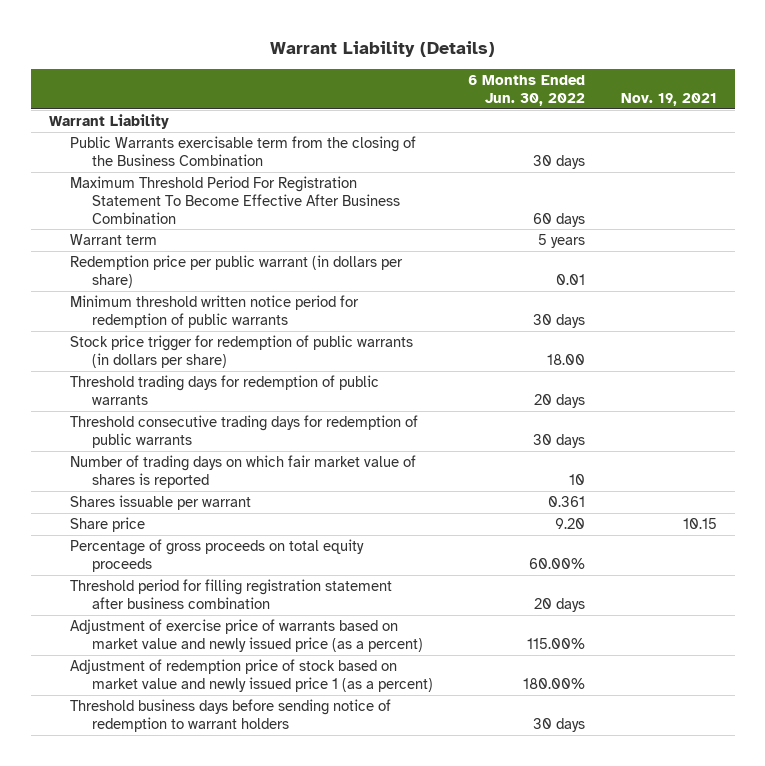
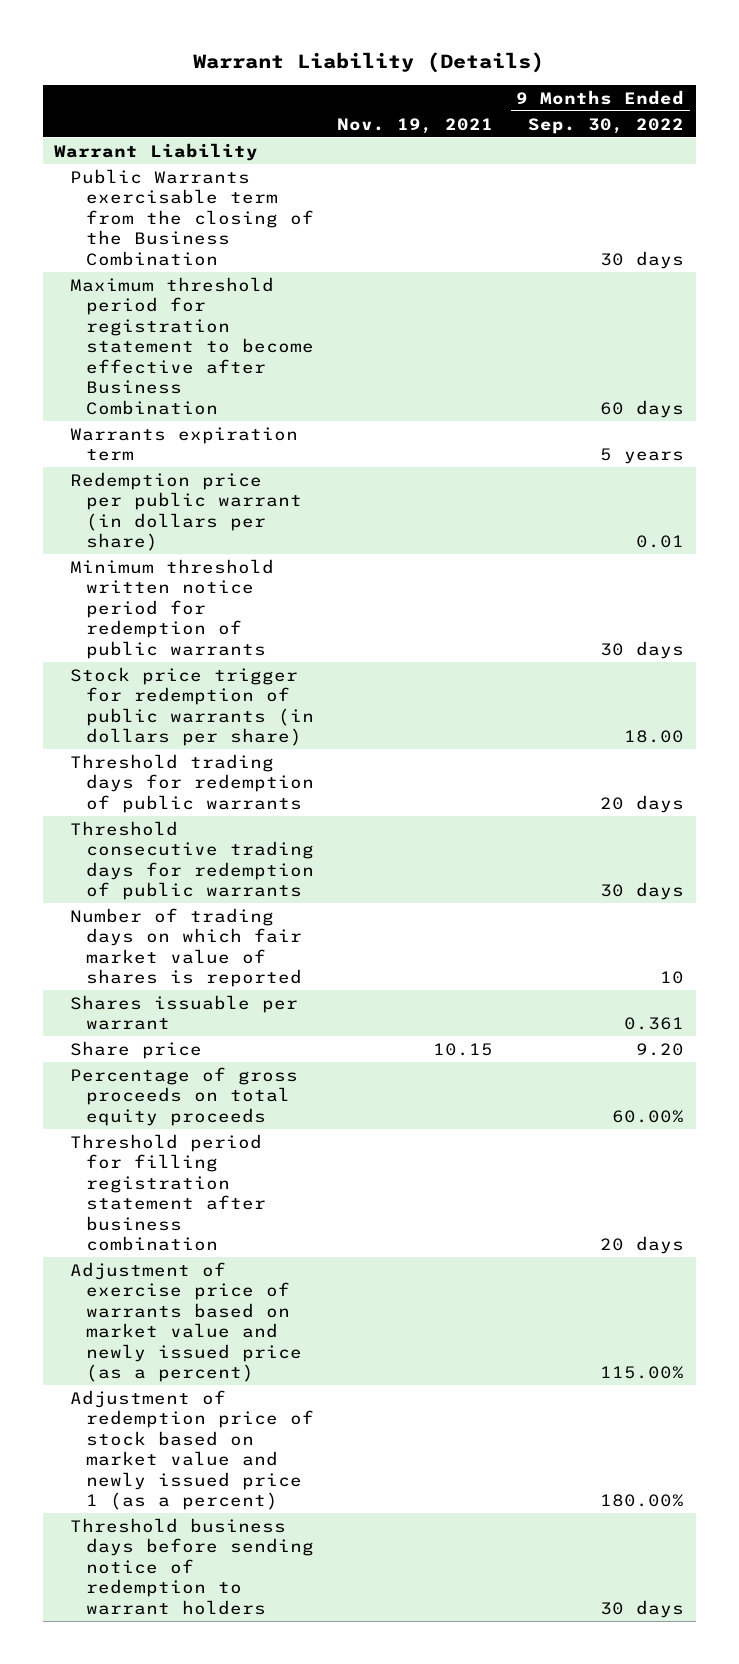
- | 6 Months Ended Jun. 30, 2022 | Nov. 19, 2021
+ | Nov. 19, 2021 | 9 Months Ended Sep. 30, 2022
- Maximum Threshold Period For Registration Statement To Become Effective After Business Combination | 60 days |
- Warrant term | 5 years |
+ Maximum threshold period for registration statement to become effective after Business Combination | | 60 days
+ Warrants expiration term | | 5 years

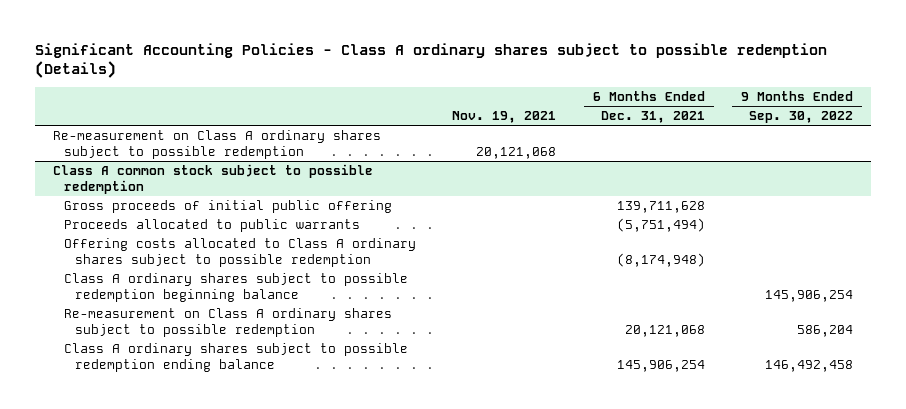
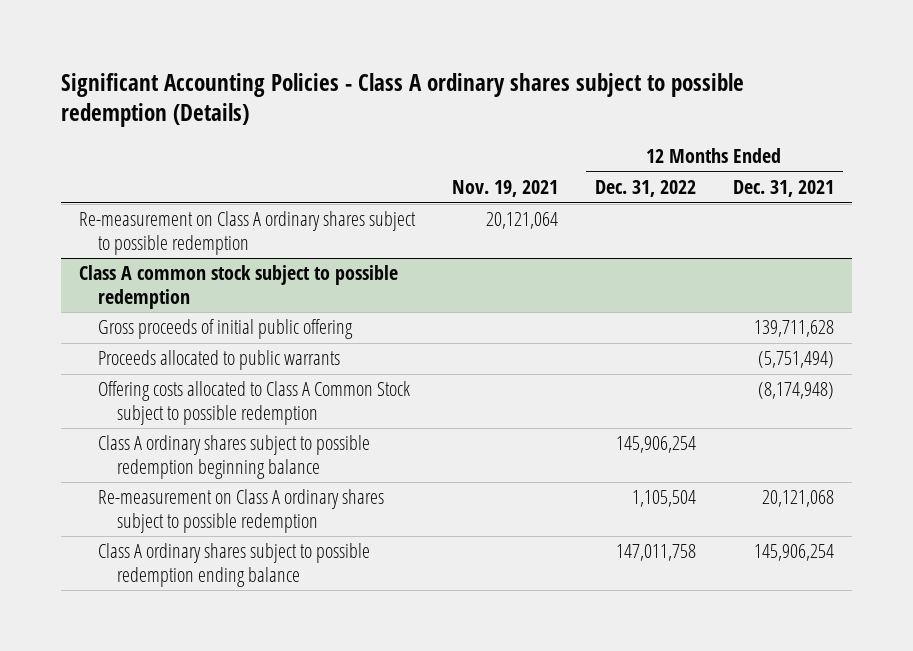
- | Nov. 19, 2021 | 6 Months Ended Dec. 31, 2021 | 9 Months Ended Sep. 30, 2022
+ | Nov. 19, 2021 | 12 Months Ended Dec. 31, 2022 | 12 Months Ended Dec. 31, 2021
- Re-measurement on Class A ordinary shares subject to possible redemption | 20,121,068 | |
+ Re-measurement on Class A ordinary shares subject to possible redemption | 20,121,064 | |
@ Class A common stock subject to possible redemption
- Offering costs allocated to Class A ordinary shares subject to possible redemption | | (8,174,948) |
+ Offering costs allocated to Class A Common Stock subject to possible redemption | | | (8,174,948)

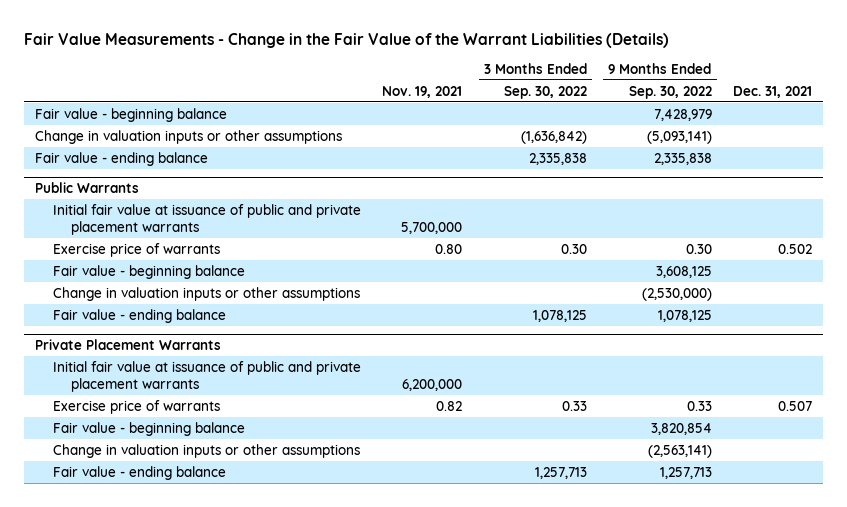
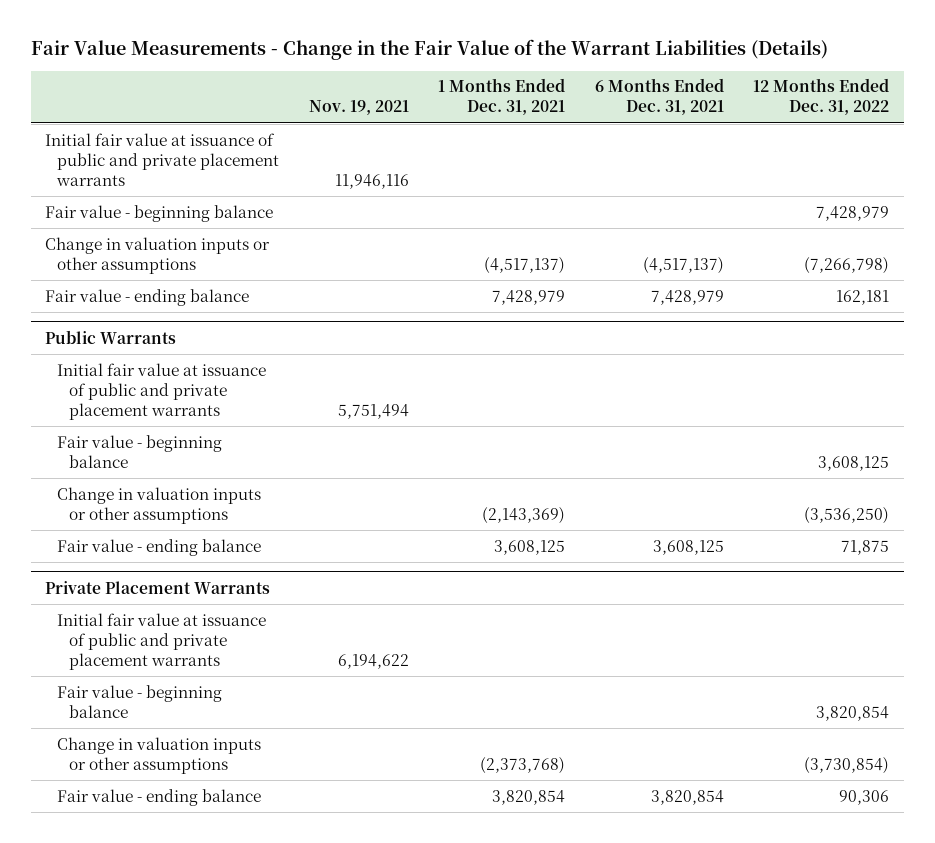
- | Nov. 19, 2021 | 3 Months Ended Sep. 30, 2022 | 9 Months Ended Sep. 30, 2022 | Dec. 31, 2021
+ | Nov. 19, 2021 | 1 Months Ended Dec. 31, 2021 | 6 Months Ended Dec. 31, 2021 | 12 Months Ended Dec. 31, 2022
+ Initial fair value at issuance of public and private placement warrants | 11,946,116 | | |
@ Public Warrants
- Initial fair value at issuance of public and private placement warrants | 5,700,000 | | |
- Exercise price of warrants | 0.80 | 0.30 | 0.30 | 0.502
+ Initial fair value at issuance of public and private placement warrants | 5,751,494 | | |
@ Private Placement Warrants
- Initial fair value at issuance of public and private placement warrants | 6,200,000 | | |
- Exercise price of warrants | 0.82 | 0.33 | 0.33 | 0.507
+ Initial fair value at issuance of public and private placement warrants | 6,194,622 | | |

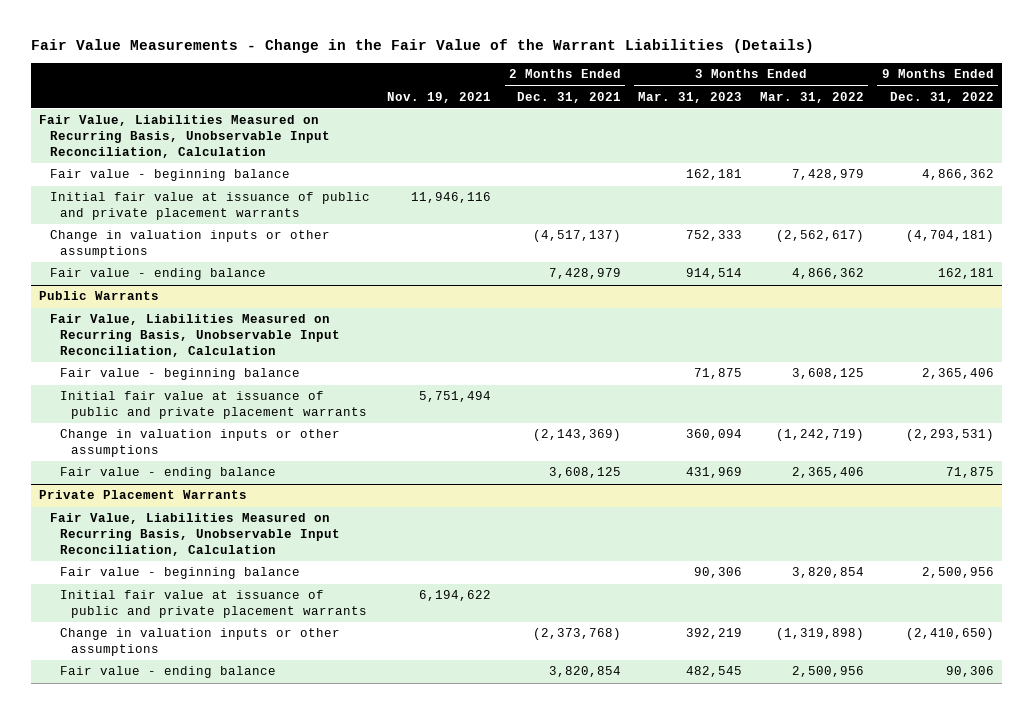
- | Nov. 19, 2021 | 1 Months Ended Dec. 31, 2021 | 6 Months Ended Dec. 31, 2021 | 12 Months Ended Dec. 31, 2022
+ | Nov. 19, 2021 | 2 Months Ended Dec. 31, 2021 | 3 Months Ended Mar. 31, 2023 | 3 Months Ended Mar. 31, 2022 | 9 Months Ended Dec. 31, 2022
+ Fair Value, Liabilities Measured on Recurring Basis, Unobservable Input Reconciliation, Calculation
moved down: Initial fair value at issuance of public and private placement warrants | 11,946,116 | | | |
@ Public Warrants
+ Fair Value, Liabilities Measured on Recurring Basis, Unobservable Input Reconciliation, Calculation
moved down: Initial fair value at issuance of public and private placement warrants | 5,751,494 | | | |
@ Private Placement Warrants
+ Fair Value, Liabilities Measured on Recurring Basis, Unobservable Input Reconciliation, Calculation
moved down: Initial fair value at issuance of public and private placement warrants | 6,194,622 | | | |

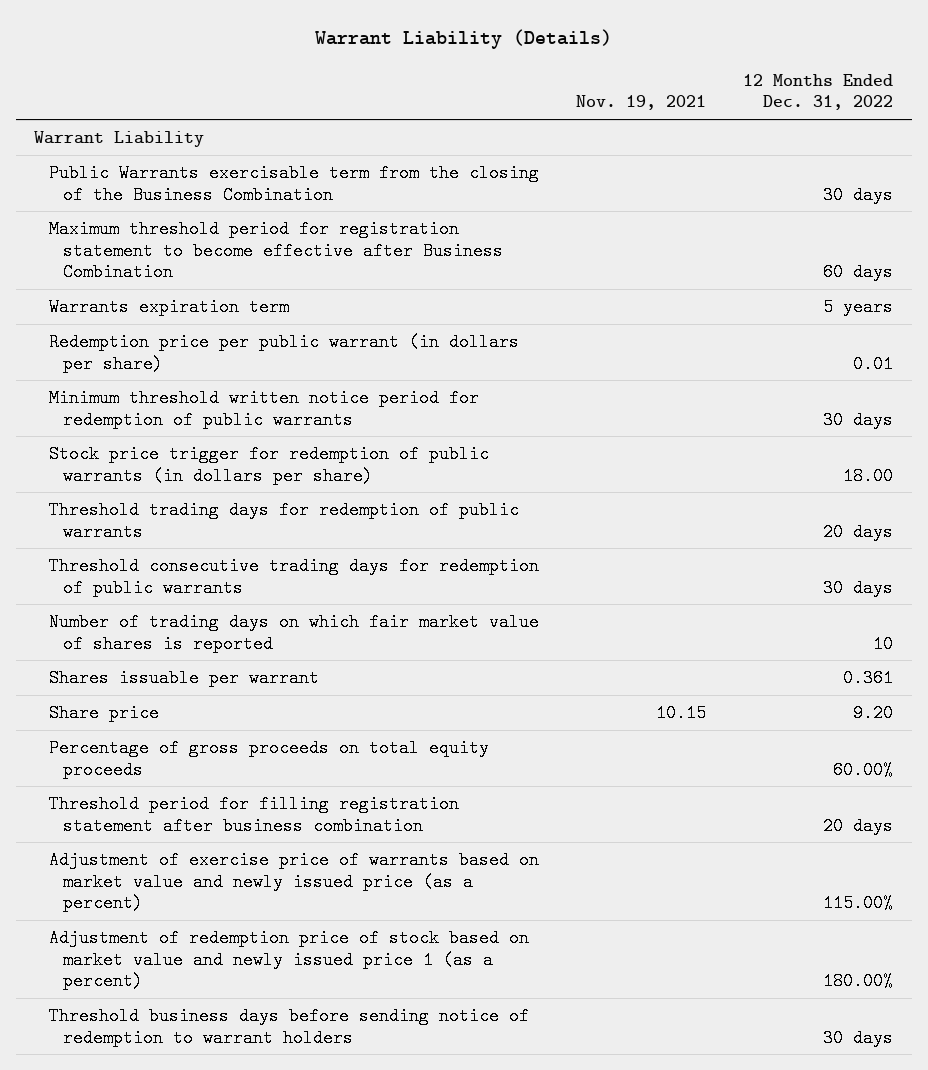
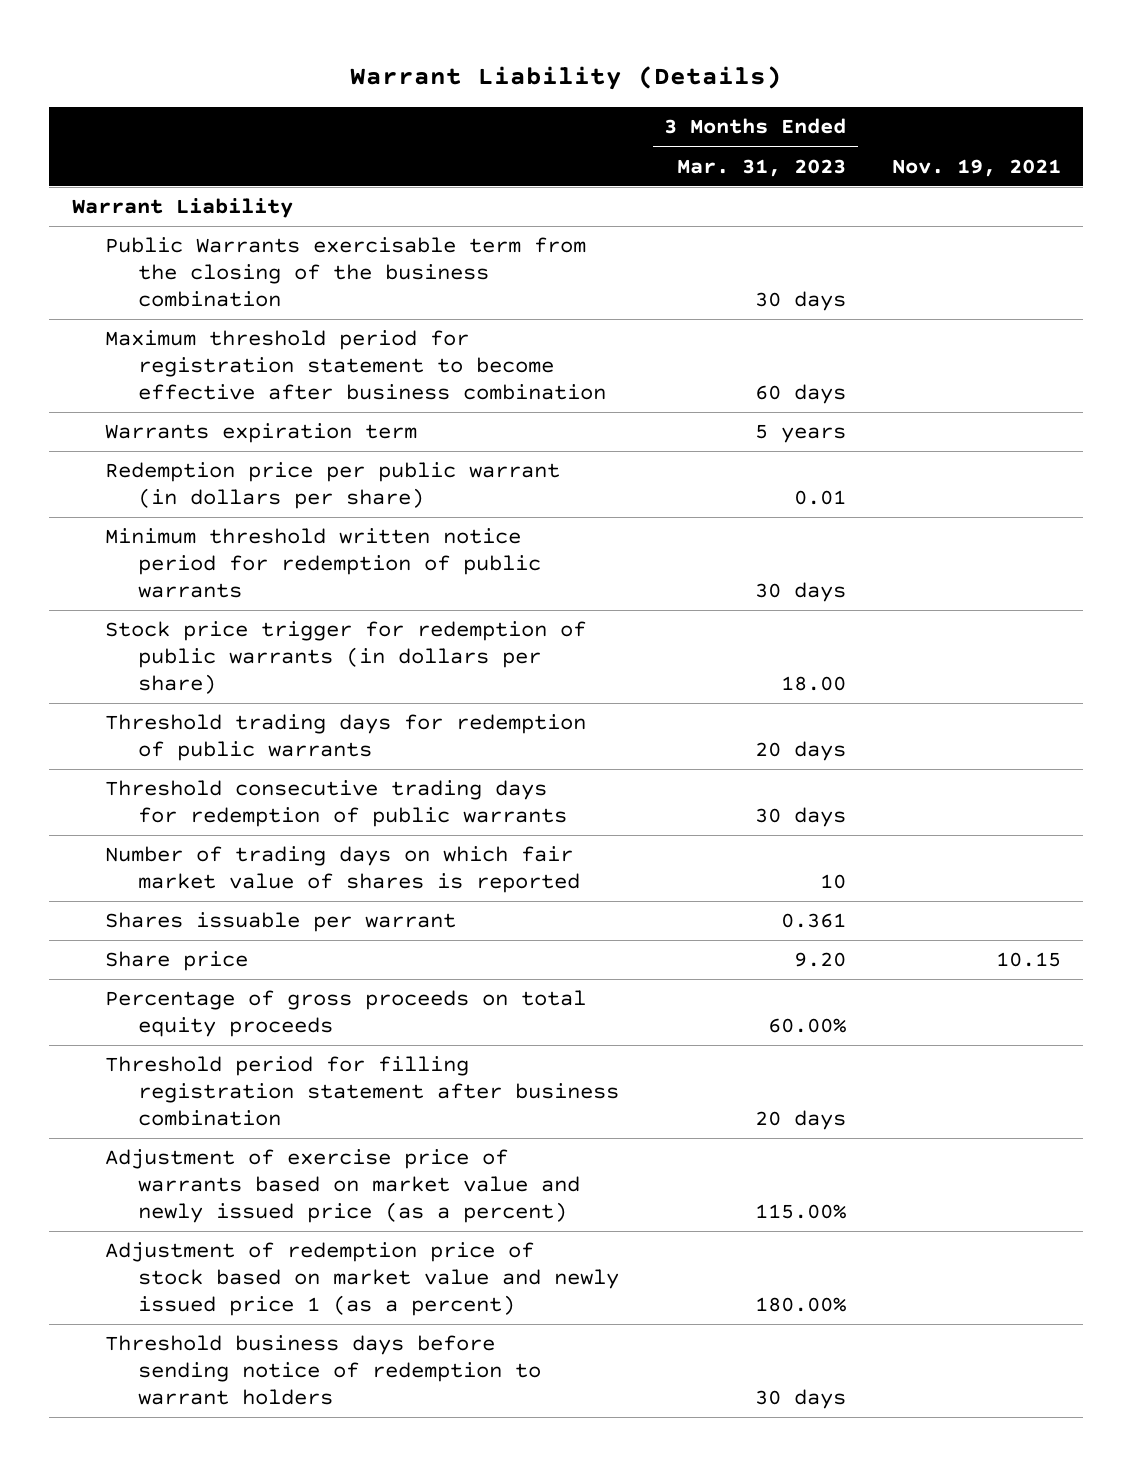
- | Nov. 19, 2021 | 12 Months Ended Dec. 31, 2022
+ | 3 Months Ended Mar. 31, 2023 | Nov. 19, 2021
- Public Warrants exercisable term from the closing of the Business Combination | | 30 days
- Maximum threshold period for registration statement to become effective after Business Combination | | 60 days
+ Public Warrants exercisable term from the closing of the business combination | 30 days |
+ Maximum threshold period for registration statement to become effective after business combination | 60 days |

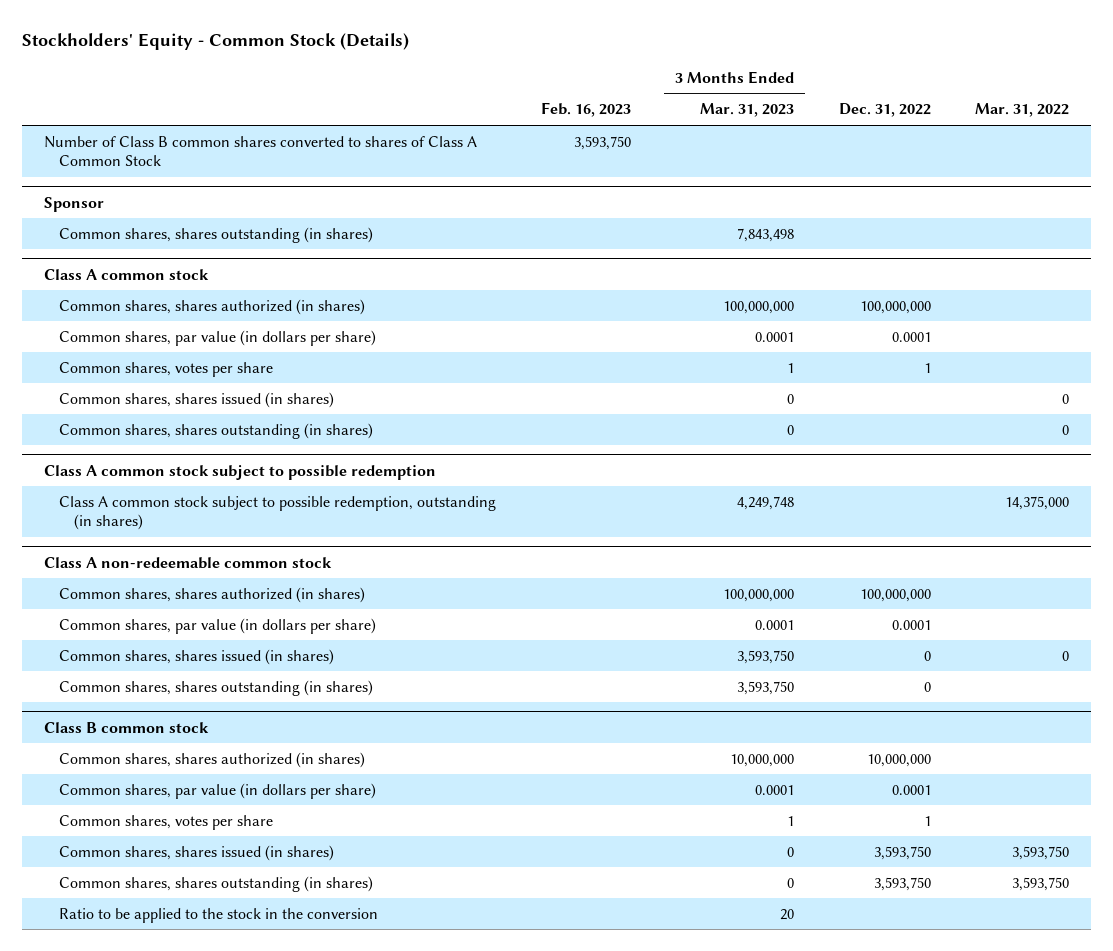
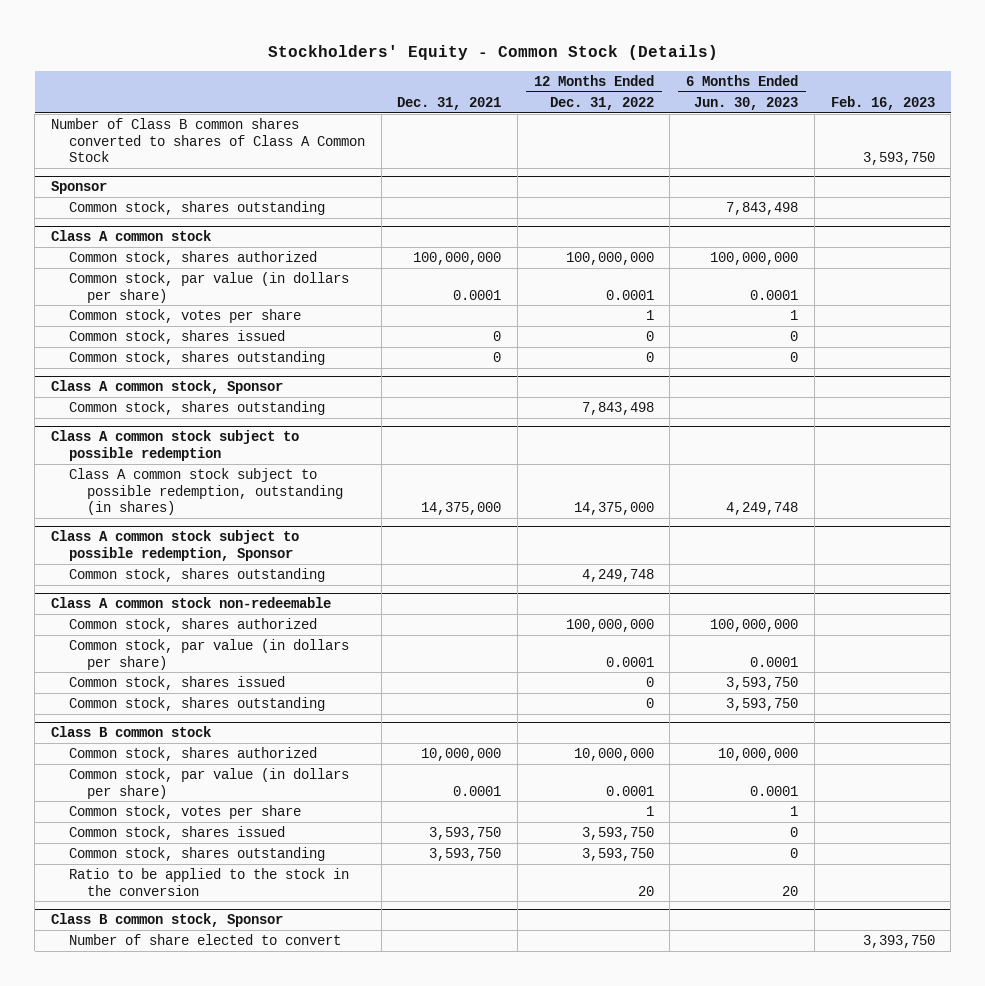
- | Feb. 16, 2023 | 3 Months Ended Mar. 31, 2023 | Dec. 31, 2022 | Mar. 31, 2022
+ | Dec. 31, 2021 | 12 Months Ended Dec. 31, 2022 | 6 Months Ended Jun. 30, 2023 | Feb. 16, 2023
@ Sponsor
- Common shares, shares outstanding (in shares) | | 7,843,498 | |
+ Common stock, shares outstanding | | | 7,843,498 |
@ Class A common stock
- Common shares, shares authorized (in shares) | | 100,000,000 | 100,000,000 |
- Common shares, par value (in dollars per share) | | 0.0001 | 0.0001 |
- Common shares, votes per share | | 1 | 1 |
- Common shares, shares issued (in shares) | | 0 | | 0
- Common shares, shares outstanding (in shares) | | 0 | | 0
+ Common stock, shares authorized | 100,000,000 | 100,000,000 | 100,000,000 |
+ Common stock, par value (in dollars per share) | 0.0001 | 0.0001 | 0.0001 |
+ Common stock, votes per share | | 1 | 1 |
+ Common stock, shares issued | 0 | 0 | 0 |
+ Common stock, shares outstanding | 0 | 0 | 0 |
+ Class A common stock, Sponsor
+ Common stock, shares outstanding | | 7,843,498 | |
- Class A non-redeemable common stock
- Common shares, shares authorized (in shares) | | 100,000,000 | 100,000,000 |
- Common shares, par value (in dollars per share) | | 0.0001 | 0.0001 |
- Common shares, shares issued (in shares) | | 3,593,750 | 0 | 0
- Common shares, shares outstanding (in shares) | | 3,593,750 | 0 |
+ Class A common stock subject to possible redemption, Sponsor
+ Common stock, shares outstanding | | 4,249,748 | |
+ Class A common stock non-redeemable
+ Common stock, shares authorized | | 100,000,000 | 100,000,000 |
+ Common stock, par value (in dollars per share) | | 0.0001 | 0.0001 |
+ Common stock, shares issued | | 0 | 3,593,750 |
+ Common stock, shares outstanding | | 0 | 3,593,750 |
@ Class B common stock
- Common shares, shares authorized (in shares) | | 10,000,000 | 10,000,000 |
- Common shares, par value (in dollars per share) | | 0.0001 | 0.0001 |
- Common shares, votes per share | | 1 | 1 |
- Common shares, shares issued (in shares) | | 0 | 3,593,750 | 3,593,750
- Common shares, shares outstanding (in shares) | | 0 | 3,593,750 | 3,593,750
+ Common stock, shares authorized | 10,000,000 | 10,000,000 | 10,000,000 |
+ Common stock, par value (in dollars per share) | 0.0001 | 0.0001 | 0.0001 |
+ Common stock, votes per share | | 1 | 1 |
+ Common stock, shares issued | 3,593,750 | 3,593,750 | 0 |
+ Common stock, shares outstanding | 3,593,750 | 3,593,750 | 0 |
+ Class B common stock, Sponsor
+ Number of share elected to convert | | | | 3,393,750

